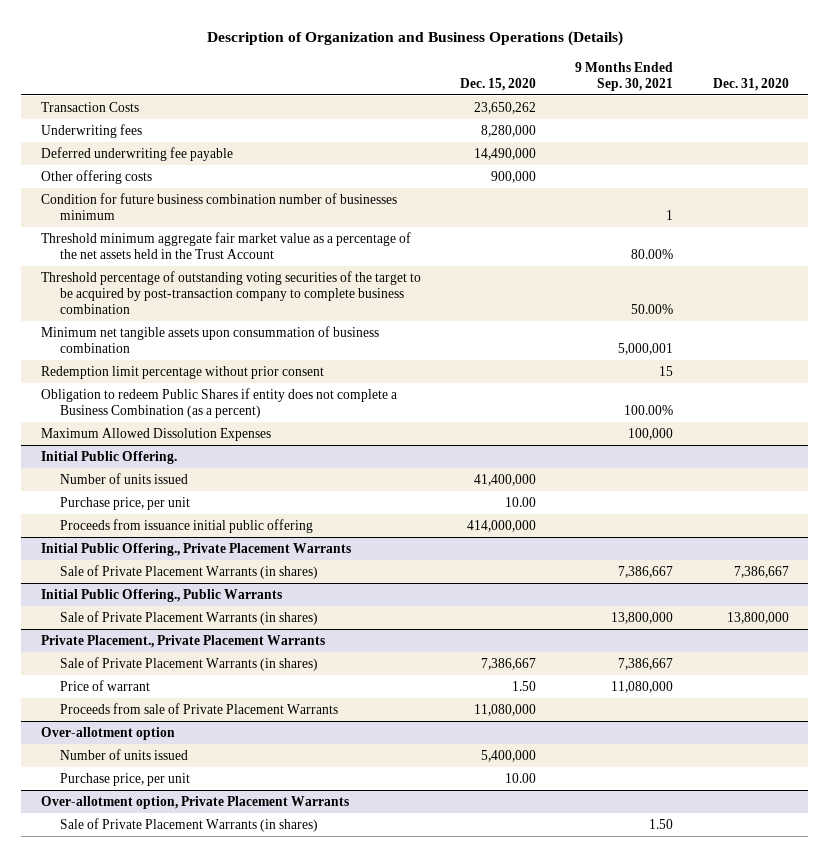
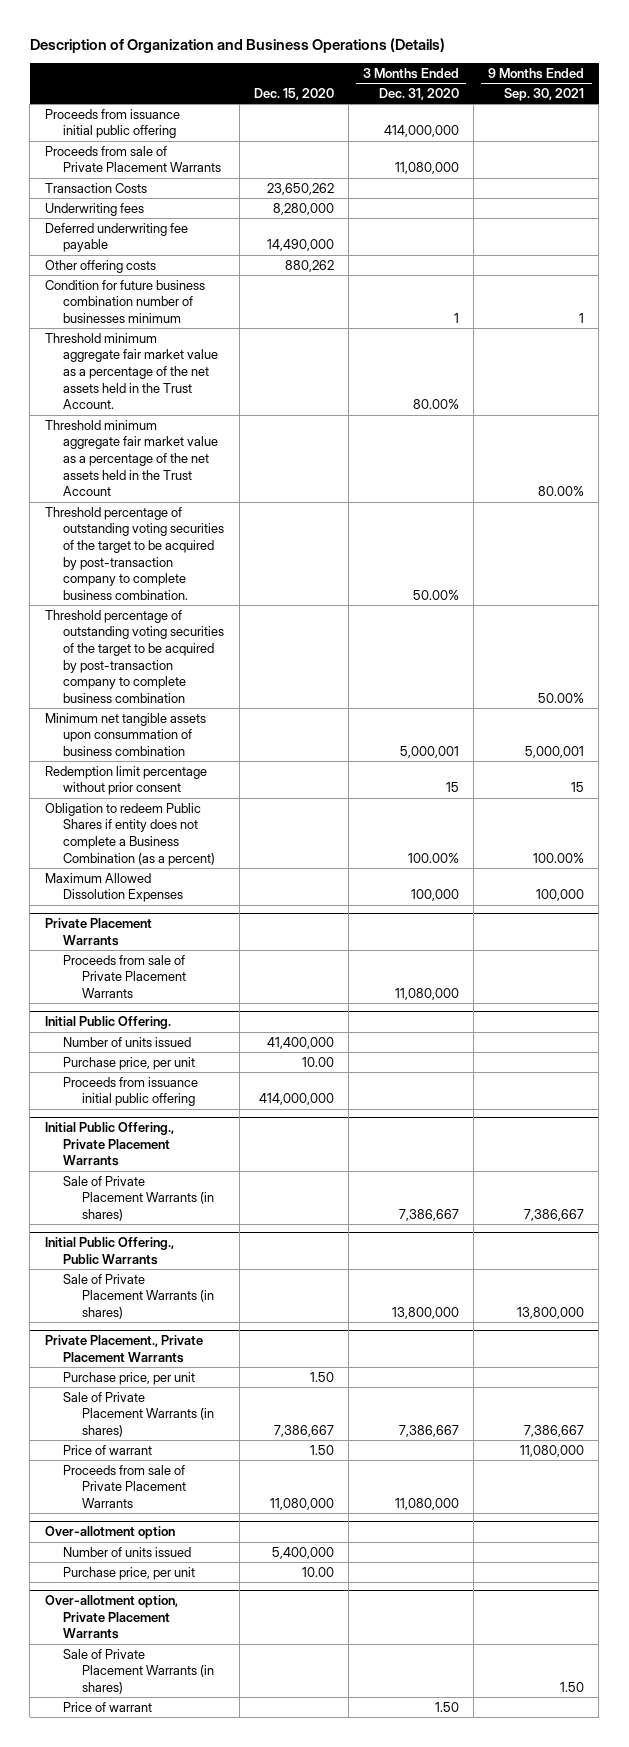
- | Dec. 15, 2020 | 9 Months Ended Sep. 30, 2021 | Dec. 31, 2020
+ | Dec. 15, 2020 | 3 Months Ended Dec. 31, 2020 | 9 Months Ended Sep. 30, 2021
+ Proceeds from issuance initial public offering | | 414,000,000 |
+ Proceeds from sale of Private Placement Warrants | | 11,080,000 |
- Other offering costs | 900,000 | |
+ Other offering costs | 880,262 | |
+ Threshold minimum aggregate fair market value as a percentage of the net assets held in the Trust Account. | | 80.00% |
+ Threshold percentage of outstanding voting securities of the target to be acquired by post-transaction company to complete business combination. | | 50.00% |
+ Private Placement Warrants
+ Proceeds from sale of Private Placement Warrants | | 11,080,000 |
@ Private Placement., Private Placement Warrants
+ Purchase price, per unit | 1.50 | |
@ Over-allotment option, Private Placement Warrants
+ Price of warrant | | 1.50 |

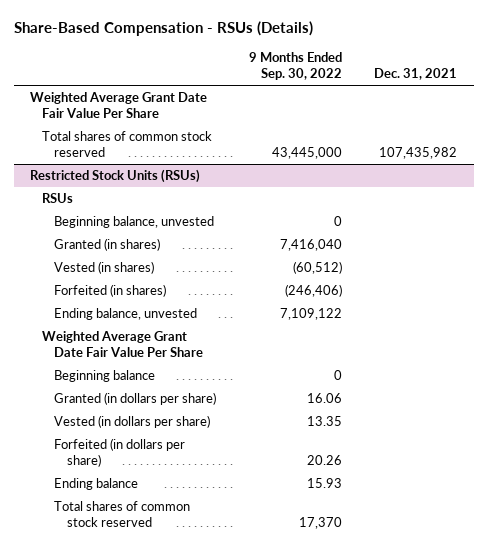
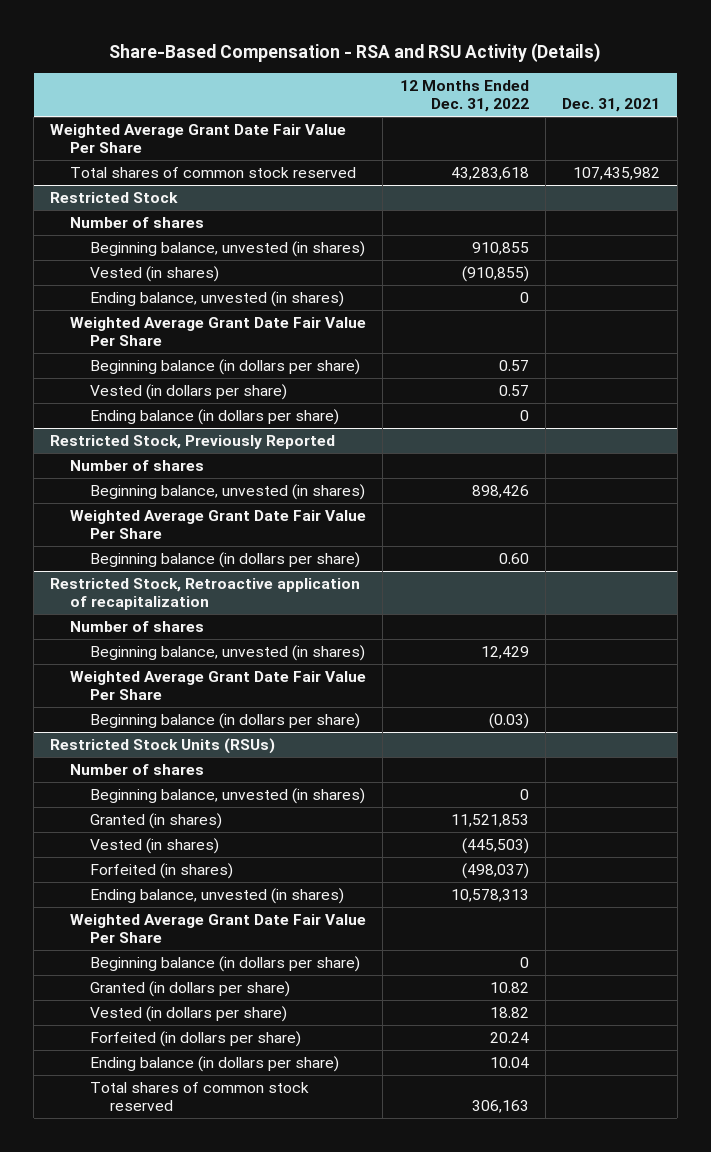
- Share-Based Compensation - RSUs (Details)
+ Share-Based Compensation - RSA and RSU Activity (Details)
- | 9 Months Ended Sep. 30, 2022 | Dec. 31, 2021
+ | 12 Months Ended Dec. 31, 2022 | Dec. 31, 2021
+ Restricted Stock
+ Number of shares
+ Beginning balance, unvested (in shares) | 910,855 |
+ Vested (in shares) | (910,855) |
+ Ending balance, unvested (in shares) | 0 |
+ Weighted Average Grant Date Fair Value Per Share
+ Beginning balance (in dollars per share) | 0.57 |
+ Vested (in dollars per share) | 0.57 |
+ Ending balance (in dollars per share) | 0 |
+ Restricted Stock, Previously Reported
+ Number of shares
+ Beginning balance, unvested (in shares) | 898,426 |
+ Weighted Average Grant Date Fair Value Per Share
+ Beginning balance (in dollars per share) | 0.60 |
+ Restricted Stock, Retroactive application of recapitalization
+ Number of shares
+ Beginning balance, unvested (in shares) | 12,429 |
+ Weighted Average Grant Date Fair Value Per Share
+ Beginning balance (in dollars per share) | (0.03) |
@ Restricted Stock Units (RSUs)
- RSUs
- Beginning balance, unvested | 0 |
+ Number of shares
+ Beginning balance, unvested (in shares) | 0 |
- Ending balance, unvested | 7,109,122 |
+ Ending balance, unvested (in shares) | 10,578,313 |
- Beginning balance | 0 |
+ Beginning balance (in dollars per share) | 0 |
- Ending balance | 15.93 |
+ Ending balance (in dollars per share) | 10.04 |

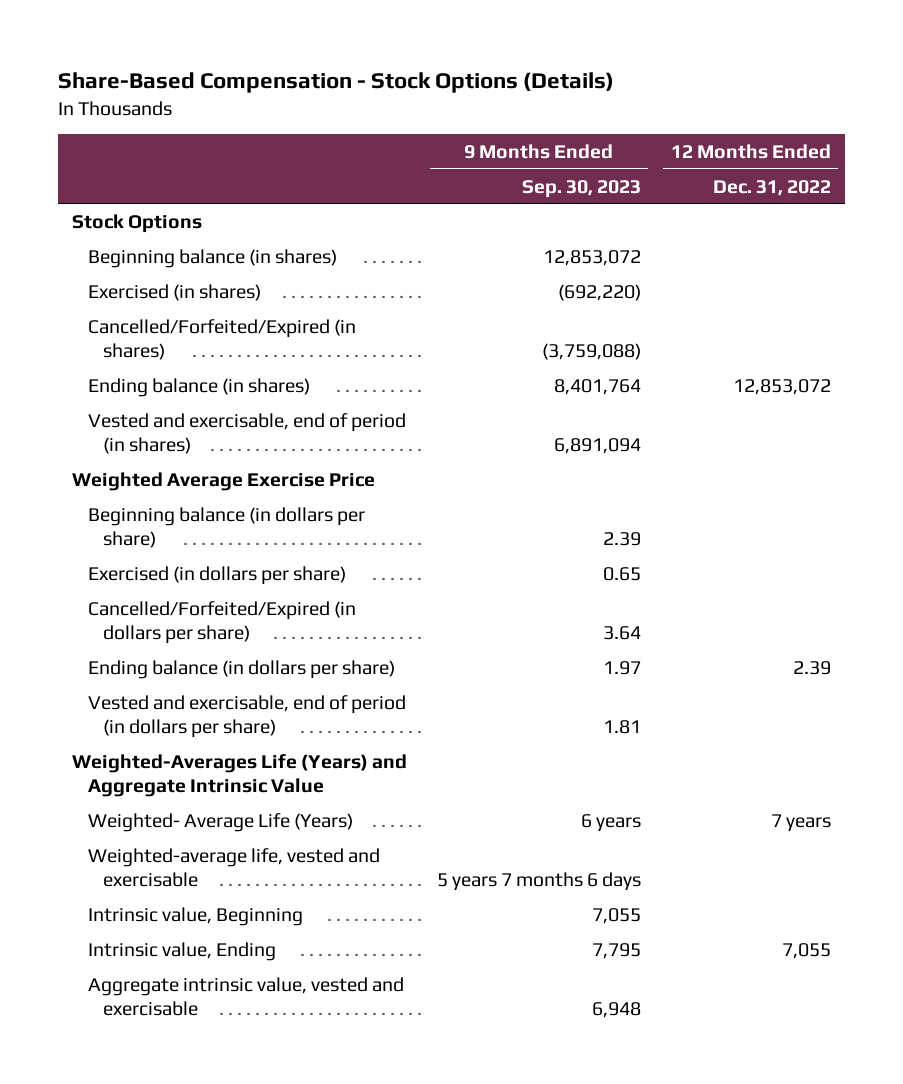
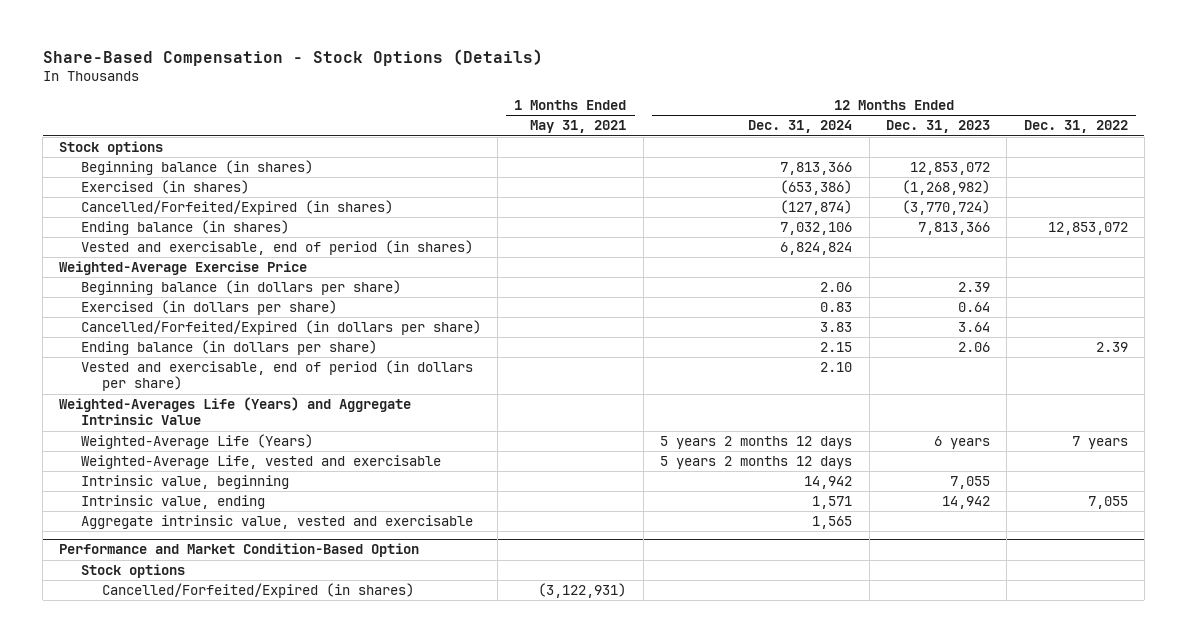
- | 9 Months Ended Sep. 30, 2023 | 12 Months Ended Dec. 31, 2022
+ | 1 Months Ended May 31, 2021 | 12 Months Ended Dec. 31, 2024 | 12 Months Ended Dec. 31, 2023 | 12 Months Ended Dec. 31, 2022
- Stock Options
+ Stock options
- Weighted Average Exercise Price
+ Weighted-Average Exercise Price
- Weighted- Average Life (Years) | 6 years | 7 years
- Weighted-average life, vested and exercisable | 5 years 7 months 6 days |
- Intrinsic value, Beginning | 7,055 |
- Intrinsic value, Ending | 7,795 | 7,055
+ Weighted-Average Life (Years) | | 5 years 2 months 12 days | 6 years | 7 years
+ Weighted-Average Life, vested and exercisable | | 5 years 2 months 12 days | |
+ Intrinsic value, beginning | | 14,942 | 7,055 |
+ Intrinsic value, ending | | 1,571 | 14,942 | 7,055
+ Performance and Market Condition-Based Option
+ Stock options
+ Cancelled/Forfeited/Expired (in shares) | (3,122,931) | | |

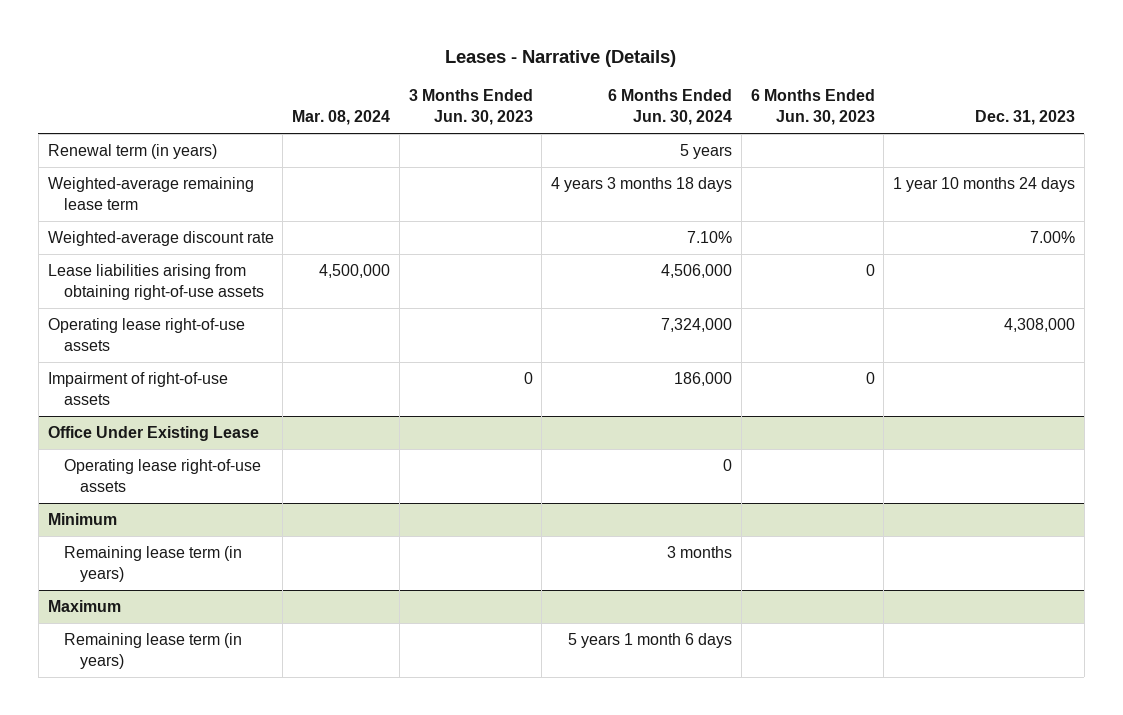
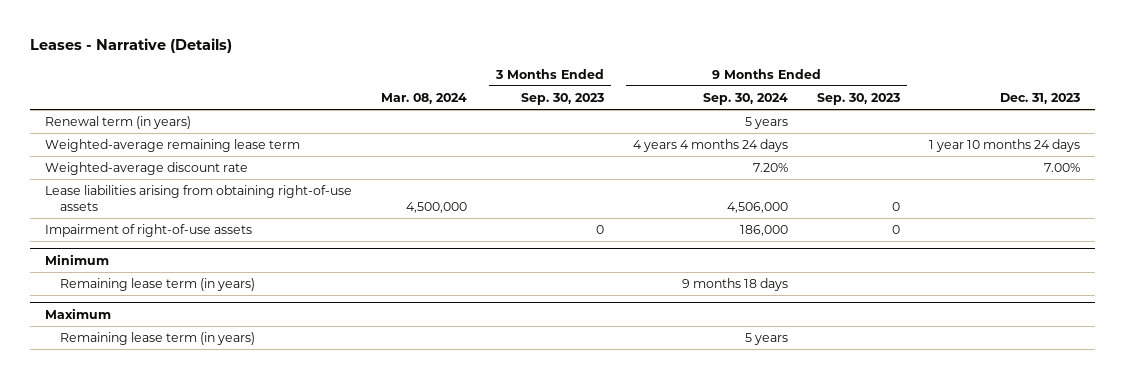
- | Mar. 08, 2024 | 3 Months Ended Jun. 30, 2023 | 6 Months Ended Jun. 30, 2024 | 6 Months Ended Jun. 30, 2023 | Dec. 31, 2023
+ | Mar. 08, 2024 | 3 Months Ended Sep. 30, 2023 | 9 Months Ended Sep. 30, 2024 | 9 Months Ended Sep. 30, 2023 | Dec. 31, 2023
- Operating lease right-of-use assets | | | 7,324,000 | | 4,308,000
- Office Under Existing Lease
- Operating lease right-of-use assets | | | 0 | |

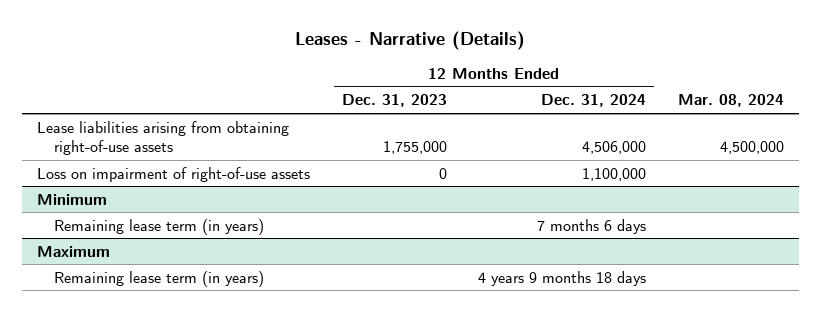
- | Mar. 08, 2024 | 3 Months Ended Sep. 30, 2023 | 9 Months Ended Sep. 30, 2024 | 9 Months Ended Sep. 30, 2023 | Dec. 31, 2023
+ | 12 Months Ended Dec. 31, 2023 | 12 Months Ended Dec. 31, 2024 | Mar. 08, 2024
- Renewal term (in years) | | | 5 years | |
- Weighted-average remaining lease term | | | 4 years 4 months 24 days | | 1 year 10 months 24 days
- Weighted-average discount rate | | | 7.20% | | 7.00%
- Impairment of right-of-use assets | | 0 | 186,000 | 0 |
+ Loss on impairment of right-of-use assets | 0 | 1,100,000 |

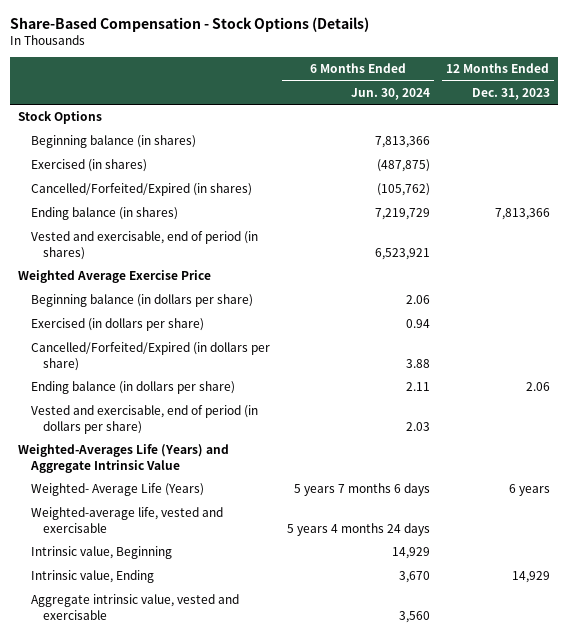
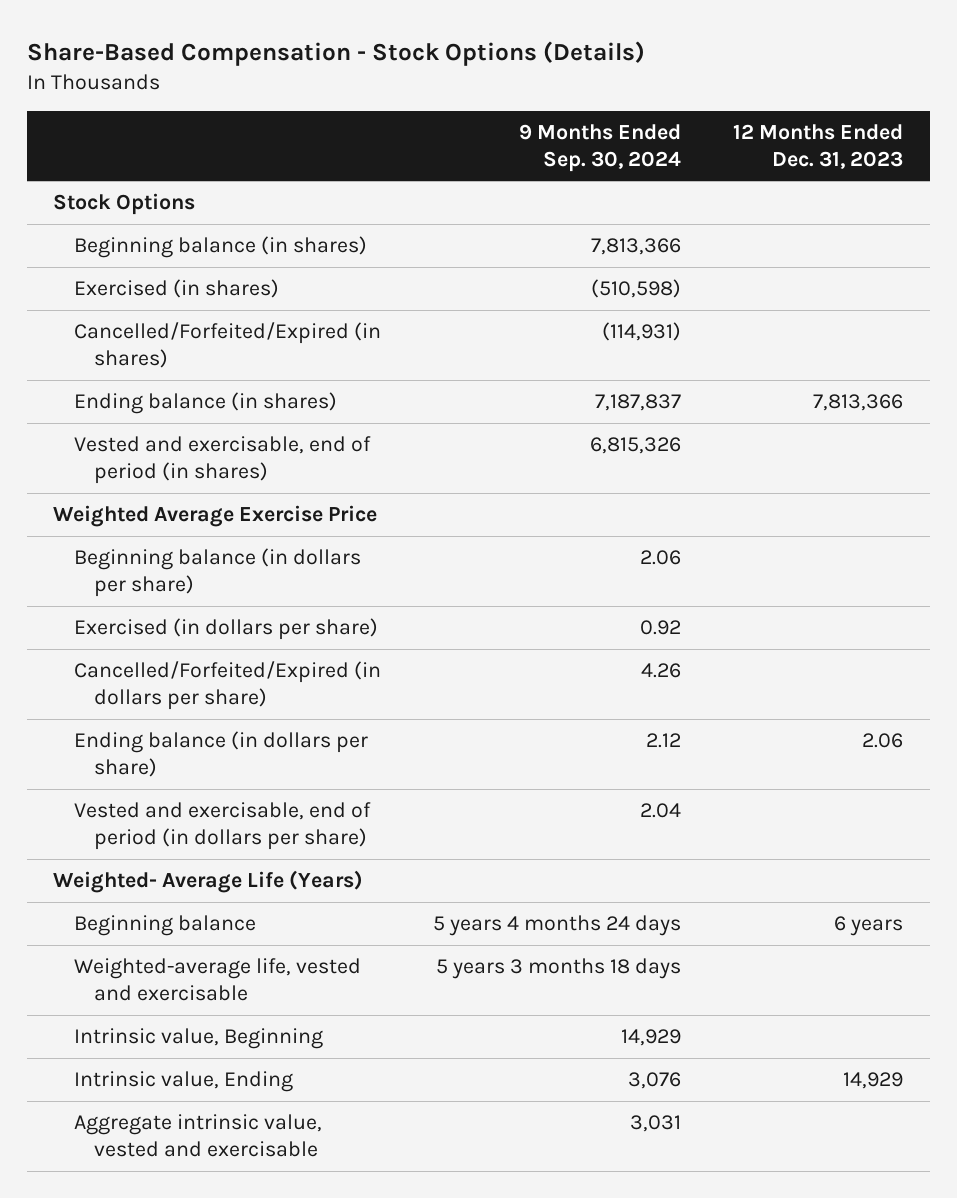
- | 6 Months Ended Jun. 30, 2024 | 12 Months Ended Dec. 31, 2023
+ | 9 Months Ended Sep. 30, 2024 | 12 Months Ended Dec. 31, 2023
- Weighted-Averages Life (Years) and Aggregate Intrinsic Value
- Weighted- Average Life (Years) | 5 years 7 months 6 days | 6 years
+ Weighted- Average Life (Years)
+ Beginning balance | 5 years 4 months 24 days | 6 years

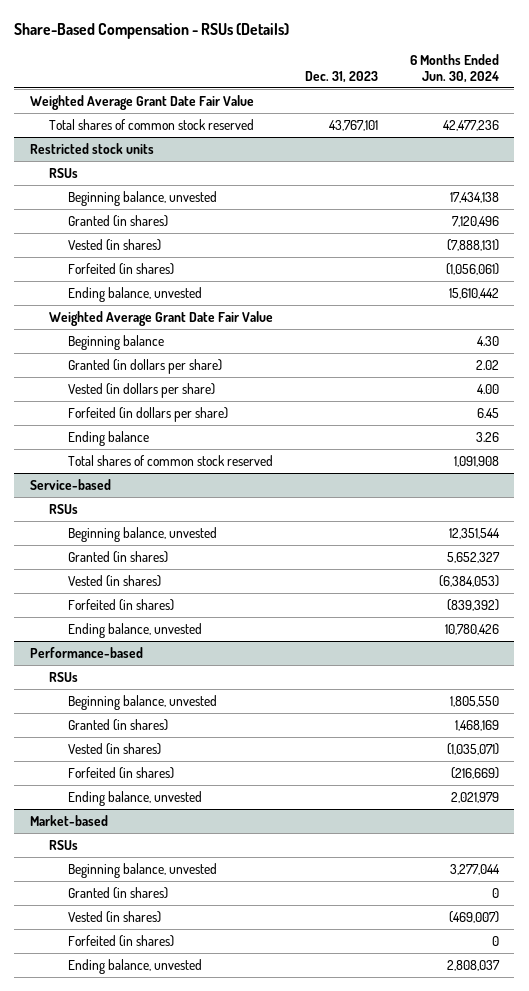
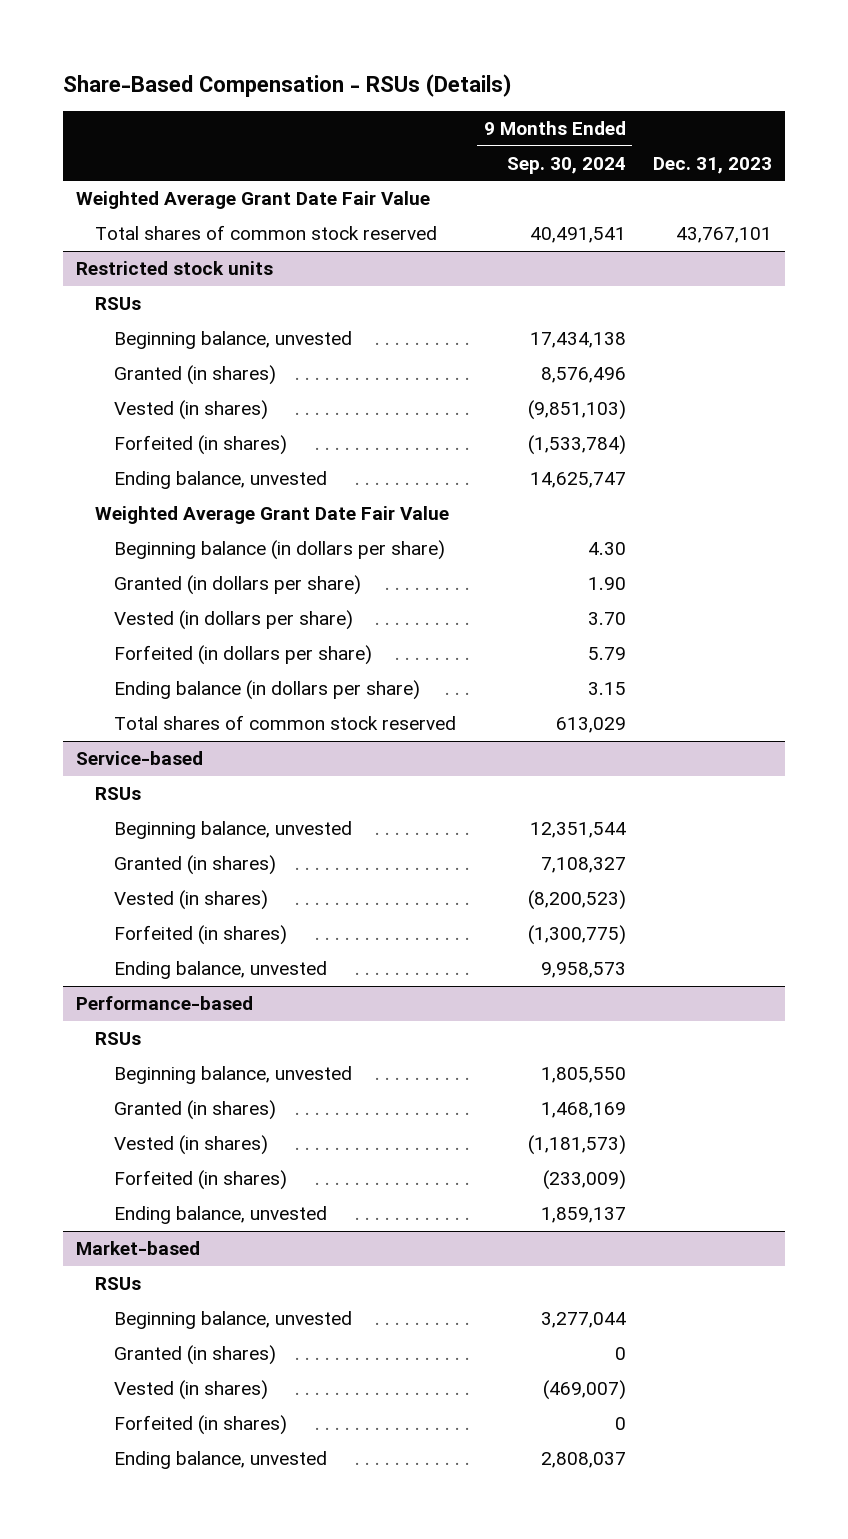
- | Dec. 31, 2023 | 6 Months Ended Jun. 30, 2024
+ | 9 Months Ended Sep. 30, 2024 | Dec. 31, 2023
@ Restricted stock units
- Beginning balance | | 4.30
+ Beginning balance (in dollars per share) | 4.30 |
- Ending balance | | 3.26
+ Ending balance (in dollars per share) | 3.15 |

